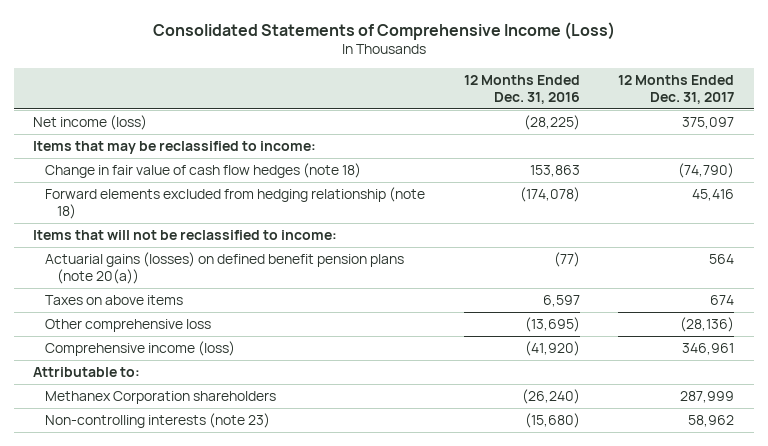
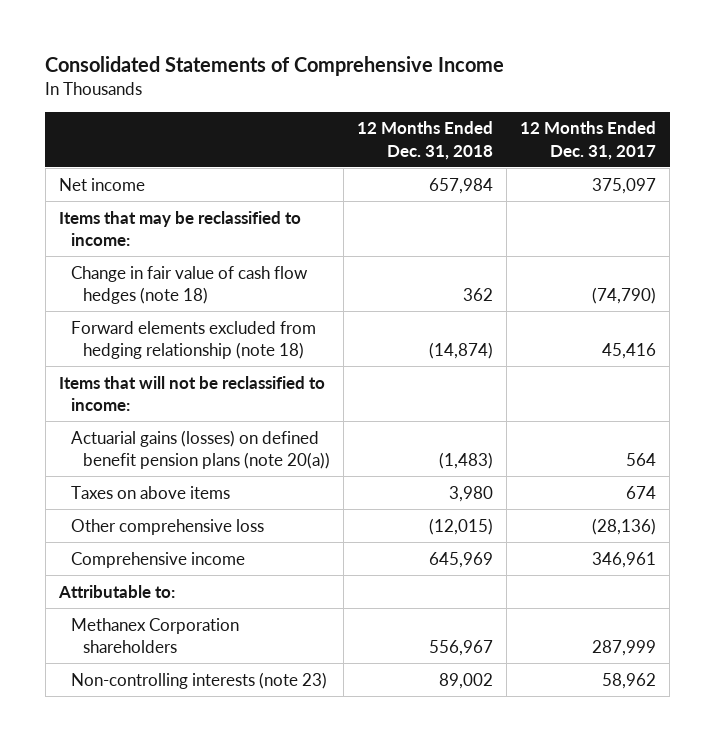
- Consolidated Statements of Comprehensive Income (Loss)
+ Consolidated Statements of Comprehensive Income
- | 12 Months Ended Dec. 31, 2016 | 12 Months Ended Dec. 31, 2017
+ | 12 Months Ended Dec. 31, 2018 | 12 Months Ended Dec. 31, 2017
- Net income (loss) | (28,225) | 375,097
+ Net income | 657,984 | 375,097
- Comprehensive income (loss) | (41,920) | 346,961
+ Comprehensive income | 645,969 | 346,961

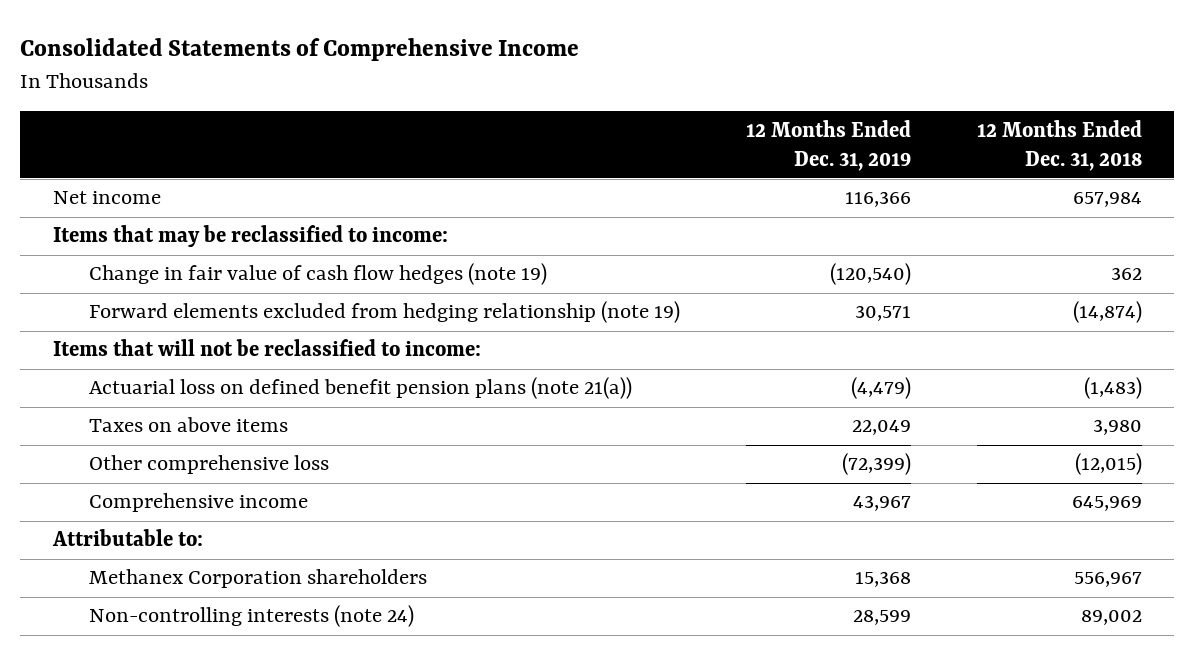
- | 12 Months Ended Dec. 31, 2018 | 12 Months Ended Dec. 31, 2017
+ | 12 Months Ended Dec. 31, 2019 | 12 Months Ended Dec. 31, 2018
- Change in fair value of cash flow hedges (note 18) | 362 | (74,790)
- Forward elements excluded from hedging relationship (note 18) | (14,874) | 45,416
+ Change in fair value of cash flow hedges (note 19) | (120,540) | 362
+ Forward elements excluded from hedging relationship (note 19) | 30,571 | (14,874)
- Actuarial gains (losses) on defined benefit pension plans (note 20(a)) | (1,483) | 564
+ Actuarial loss on defined benefit pension plans (note 21(a)) | (4,479) | (1,483)
- Non-controlling interests (note 23) | 89,002 | 58,962
+ Non-controlling interests (note 24) | 28,599 | 89,002

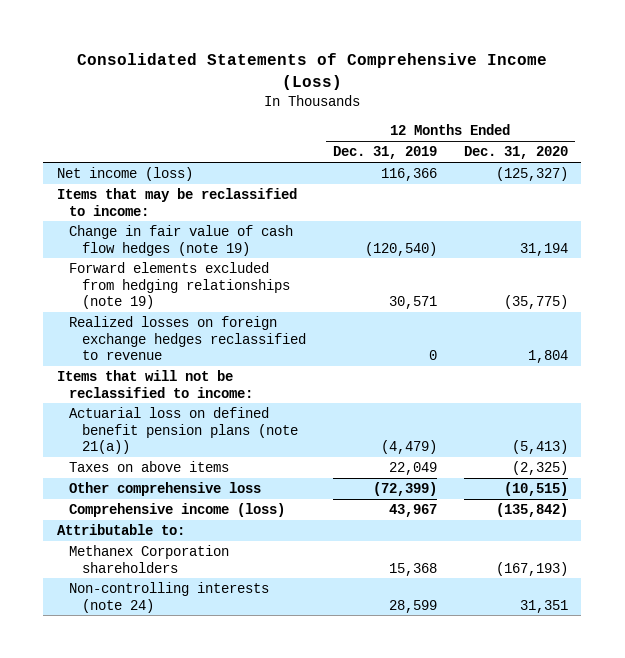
- Consolidated Statements of Comprehensive Income
+ Consolidated Statements of Comprehensive Income (Loss)
- | 12 Months Ended Dec. 31, 2019 | 12 Months Ended Dec. 31, 2018
+ | 12 Months Ended Dec. 31, 2019 | 12 Months Ended Dec. 31, 2020
- Net income | 116,366 | 657,984
+ Net income (loss) | 116,366 | (125,327)
- Forward elements excluded from hedging relationship (note 19) | 30,571 | (14,874)
+ Forward elements excluded from hedging relationships (note 19) | 30,571 | (35,775)
+ Realized losses on foreign exchange hedges reclassified to revenue | 0 | 1,804
- Comprehensive income | 43,967 | 645,969
+ Comprehensive income (loss) | 43,967 | (135,842)

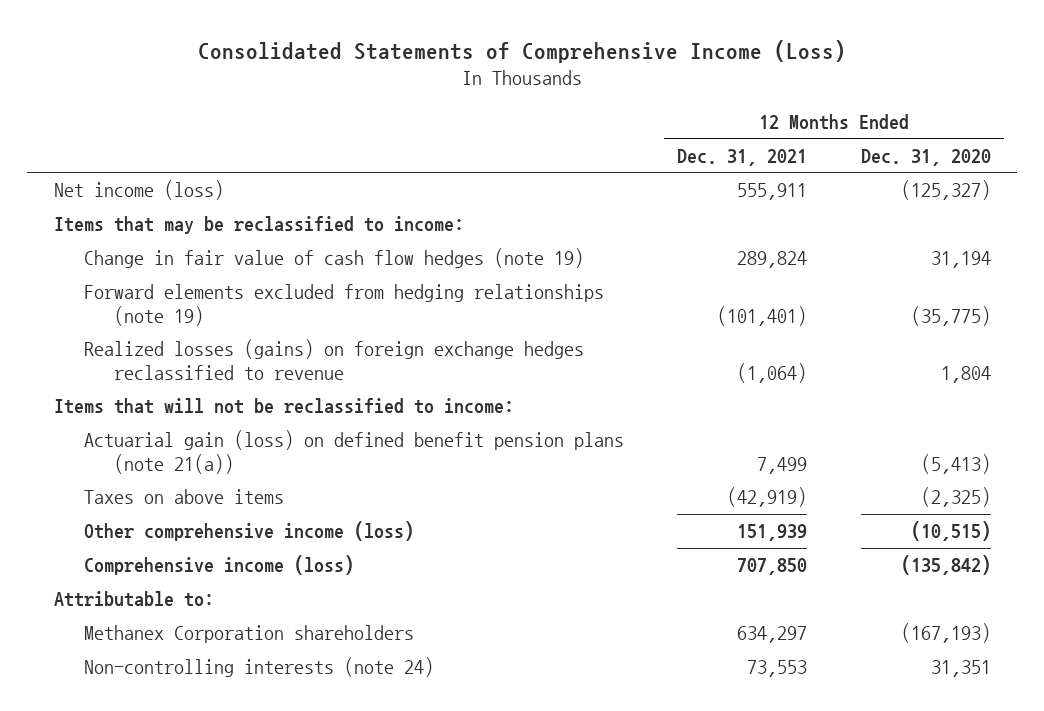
- | 12 Months Ended Dec. 31, 2019 | 12 Months Ended Dec. 31, 2020
+ | 12 Months Ended Dec. 31, 2021 | 12 Months Ended Dec. 31, 2020
- Realized losses on foreign exchange hedges reclassified to revenue | 0 | 1,804
+ Realized losses (gains) on foreign exchange hedges reclassified to revenue | (1,064) | 1,804
- Actuarial loss on defined benefit pension plans (note 21(a)) | (4,479) | (5,413)
+ Actuarial gain (loss) on defined benefit pension plans (note 21(a)) | 7,499 | (5,413)
- Other comprehensive loss | (72,399) | (10,515)
+ Other comprehensive income (loss) | 151,939 | (10,515)

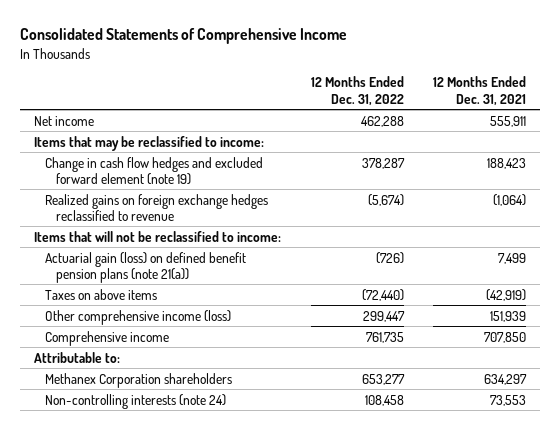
- Consolidated Statements of Comprehensive Income (Loss)
+ Consolidated Statements of Comprehensive Income
- | 12 Months Ended Dec. 31, 2021 | 12 Months Ended Dec. 31, 2020
+ | 12 Months Ended Dec. 31, 2022 | 12 Months Ended Dec. 31, 2021
- Net income (loss) | 555,911 | (125,327)
+ Net income | 462,288 | 555,911
- Change in fair value of cash flow hedges (note 19) | 289,824 | 31,194
- Forward elements excluded from hedging relationships (note 19) | (101,401) | (35,775)
- Realized losses (gains) on foreign exchange hedges reclassified to revenue | (1,064) | 1,804
+ Change in cash flow hedges and excluded forward element (note 19) | 378,287 | 188,423
+ Realized gains on foreign exchange hedges reclassified to revenue | (5,674) | (1,064)
- Comprehensive income (loss) | 707,850 | (135,842)
+ Comprehensive income | 761,735 | 707,850

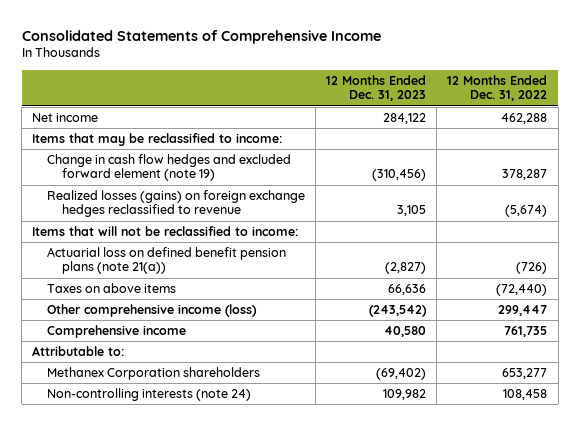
- | 12 Months Ended Dec. 31, 2022 | 12 Months Ended Dec. 31, 2021
+ | 12 Months Ended Dec. 31, 2023 | 12 Months Ended Dec. 31, 2022
- Realized gains on foreign exchange hedges reclassified to revenue | (5,674) | (1,064)
+ Realized losses (gains) on foreign exchange hedges reclassified to revenue | 3,105 | (5,674)
- Actuarial gain (loss) on defined benefit pension plans (note 21(a)) | (726) | 7,499
+ Actuarial loss on defined benefit pension plans (note 21(a)) | (2,827) | (726)

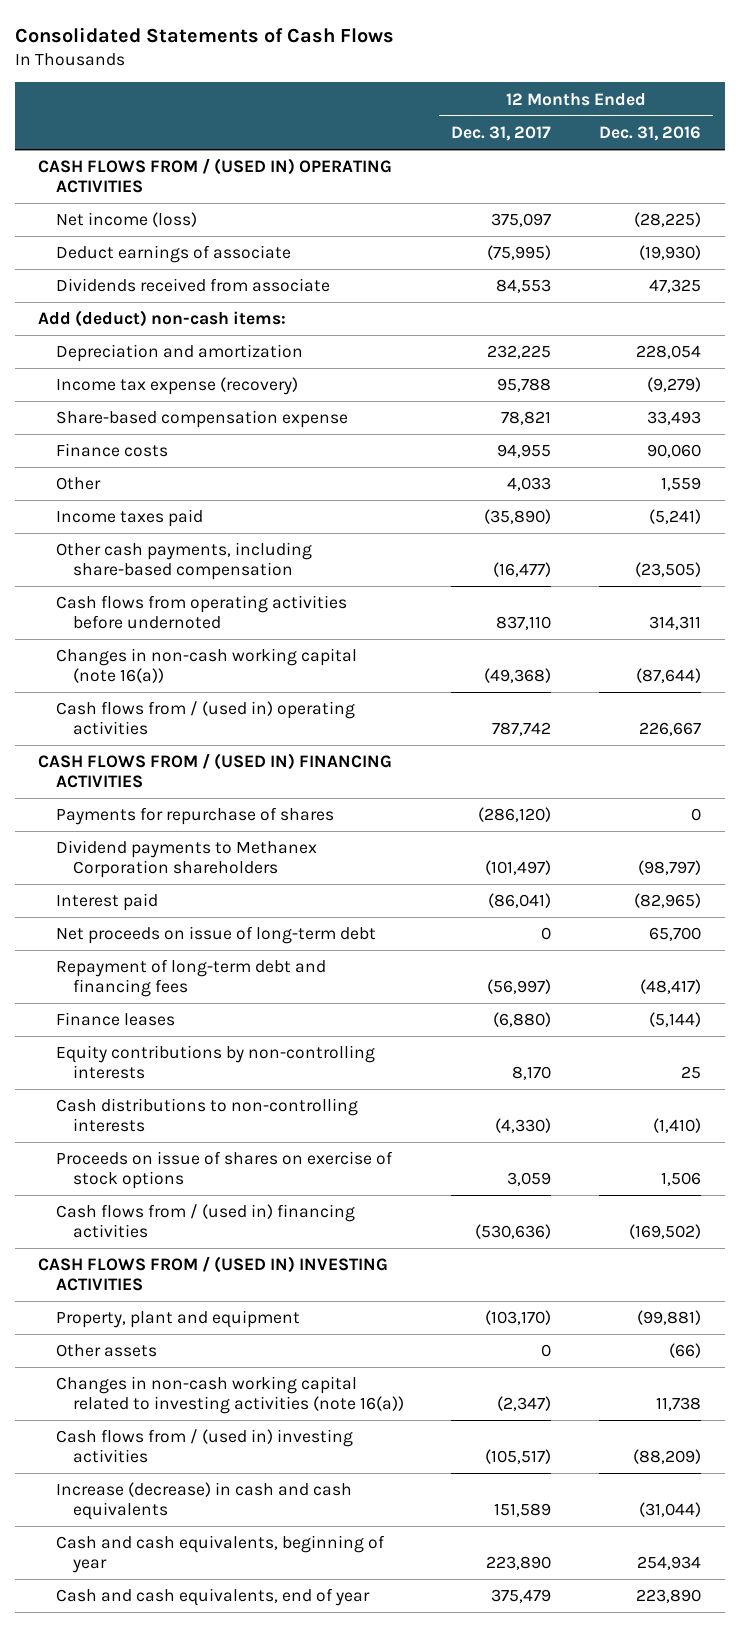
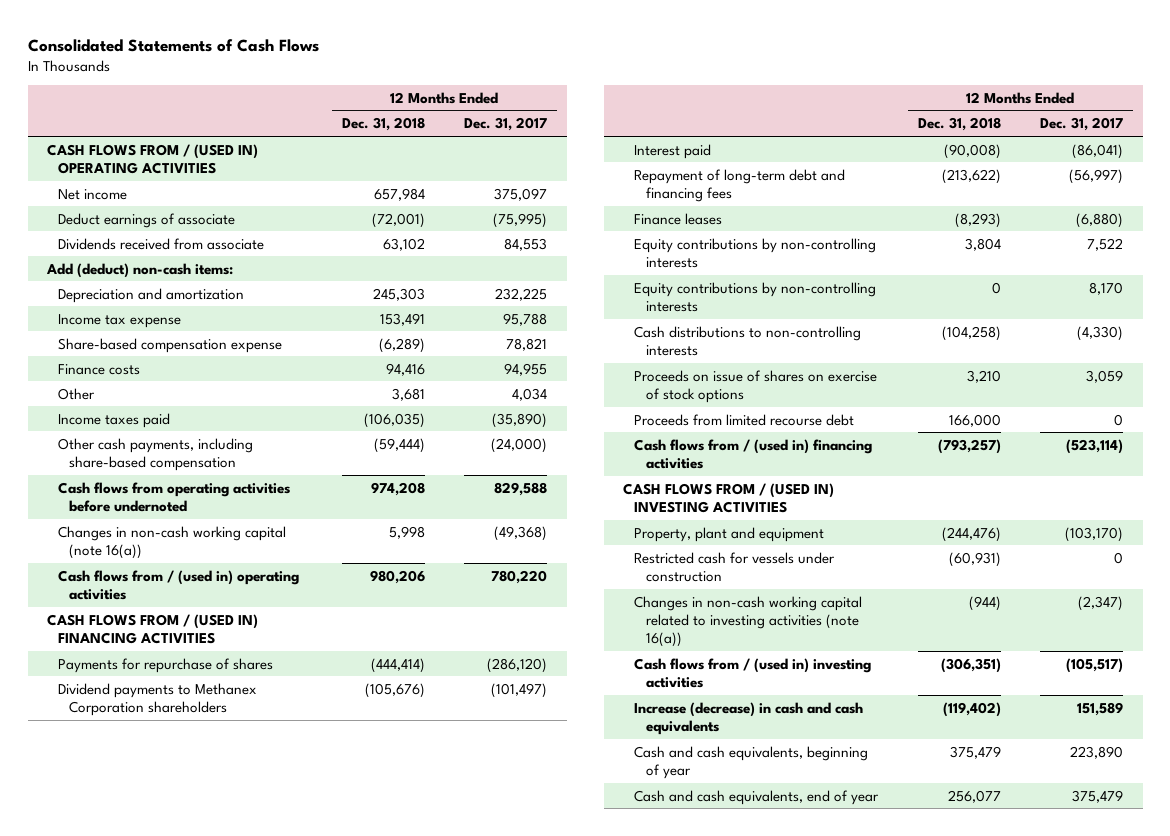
- | 12 Months Ended Dec. 31, 2017 | 12 Months Ended Dec. 31, 2016
+ | 12 Months Ended Dec. 31, 2018 | 12 Months Ended Dec. 31, 2017
- Net income (loss) | 375,097 | (28,225)
+ Net income | 657,984 | 375,097
- Income tax expense (recovery) | 95,788 | (9,279)
+ Income tax expense | 153,491 | 95,788
- Other | 4,033 | 1,559
+ Other | 3,681 | 4,034
- Other cash payments, including share-based compensation | (16,477) | (23,505)
- Cash flows from operating activities before undernoted | 837,110 | 314,311
+ Other cash payments, including share-based compensation | (59,444) | (24,000)
+ Cash flows from operating activities before undernoted | 974,208 | 829,588
- Cash flows from / (used in) operating activities | 787,742 | 226,667
+ Cash flows from / (used in) operating activities | 980,206 | 780,220
- Net proceeds on issue of long-term debt | 0 | 65,700
+ Equity contributions by non-controlling interests | 3,804 | 7,522
- Cash flows from / (used in) financing activities | (530,636) | (169,502)
+ Proceeds from limited recourse debt | 166,000 | 0
+ Cash flows from / (used in) financing activities | (793,257) | (523,114)
- Other assets | 0 | (66)
+ Restricted cash for vessels under construction | (60,931) | 0

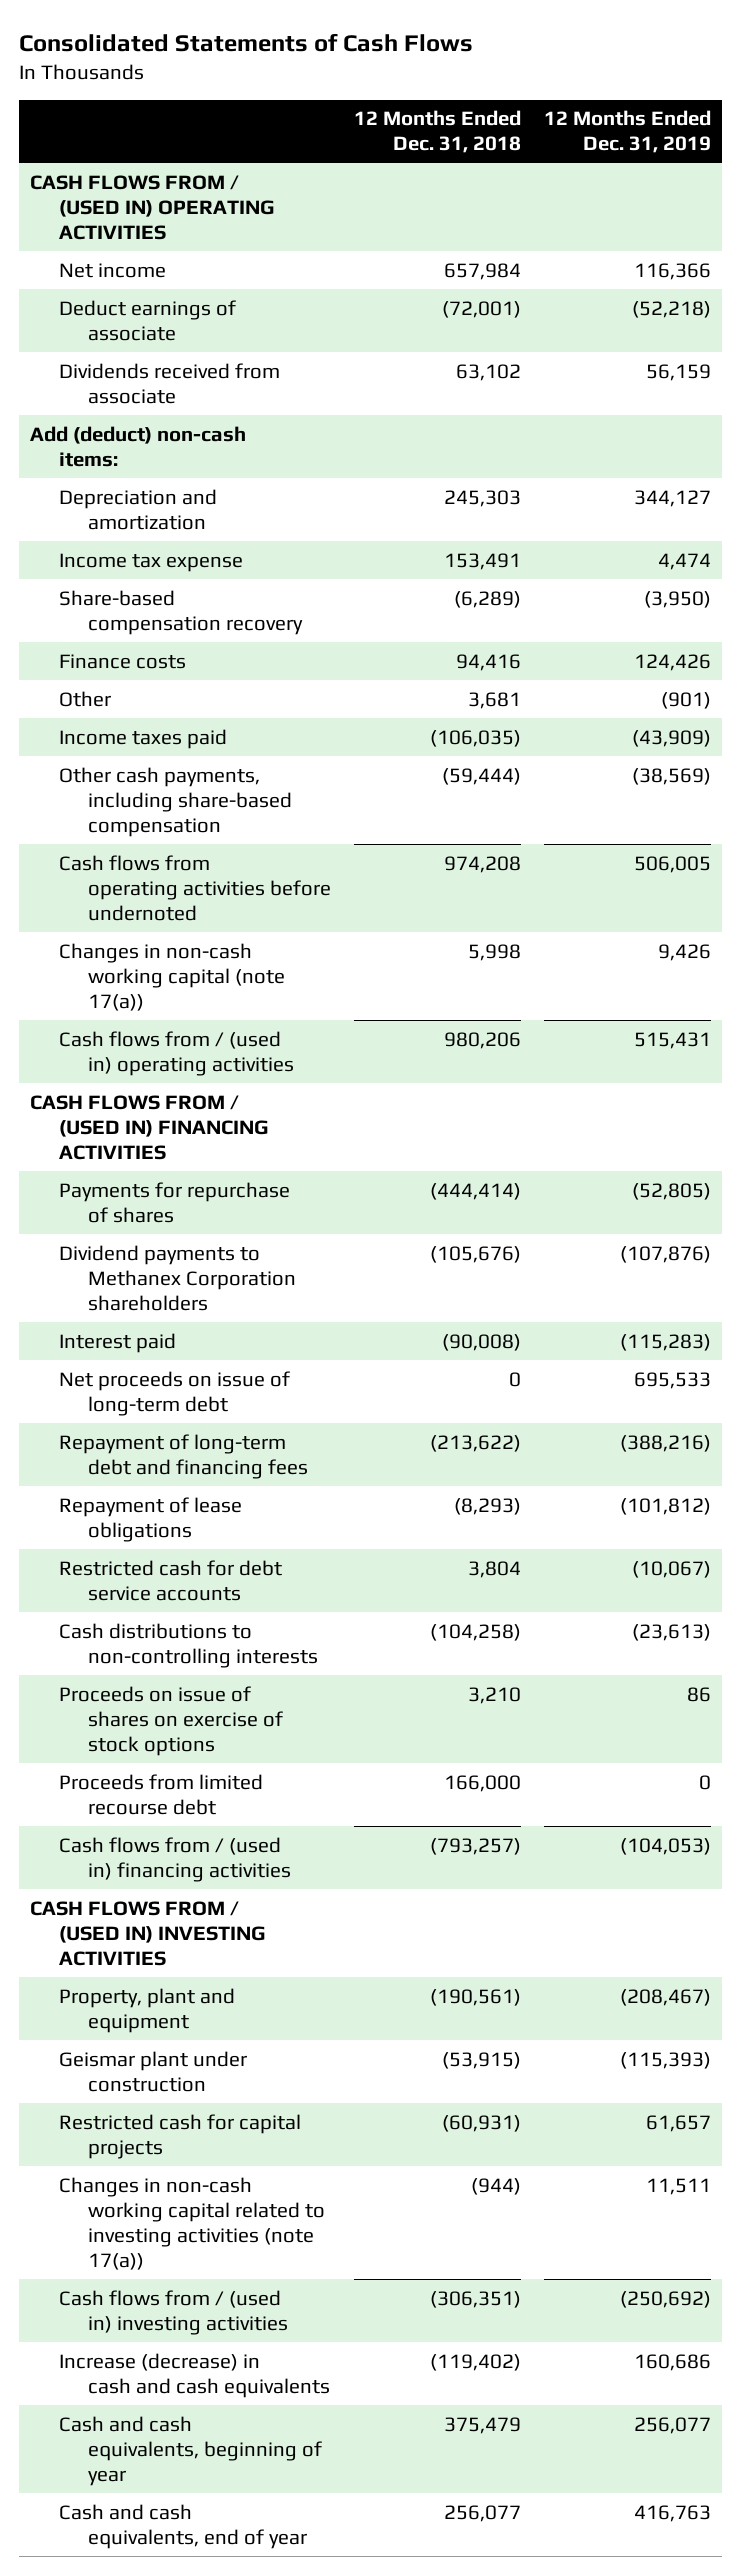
- | 12 Months Ended Dec. 31, 2018 | 12 Months Ended Dec. 31, 2017
+ | 12 Months Ended Dec. 31, 2018 | 12 Months Ended Dec. 31, 2019
- Share-based compensation expense | (6,289) | 78,821
+ Share-based compensation recovery | (6,289) | (3,950)
- Changes in non-cash working capital (note 16(a)) | 5,998 | (49,368)
+ Changes in non-cash working capital (note 17(a)) | 5,998 | 9,426
+ Net proceeds on issue of long-term debt | 0 | 695,533
- Finance leases | (8,293) | (6,880)
- Equity contributions by non-controlling interests | 3,804 | 7,522
- Equity contributions by non-controlling interests | 0 | 8,170
+ Repayment of lease obligations | (8,293) | (101,812)
+ Restricted cash for debt service accounts | 3,804 | (10,067)
- Property, plant and equipment | (244,476) | (103,170)
- Restricted cash for vessels under construction | (60,931) | 0
- Changes in non-cash working capital related to investing activities (note 16(a)) | (944) | (2,347)
+ Property, plant and equipment | (190,561) | (208,467)
+ Geismar plant under construction | (53,915) | (115,393)
+ Restricted cash for capital projects | (60,931) | 61,657
+ Changes in non-cash working capital related to investing activities (note 17(a)) | (944) | 11,511

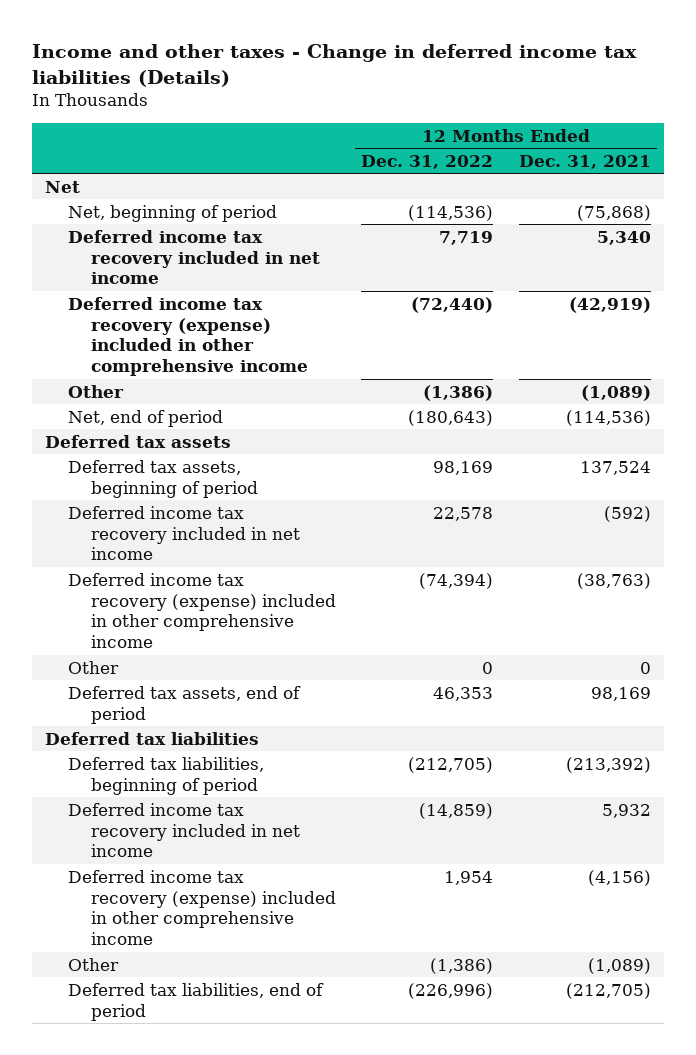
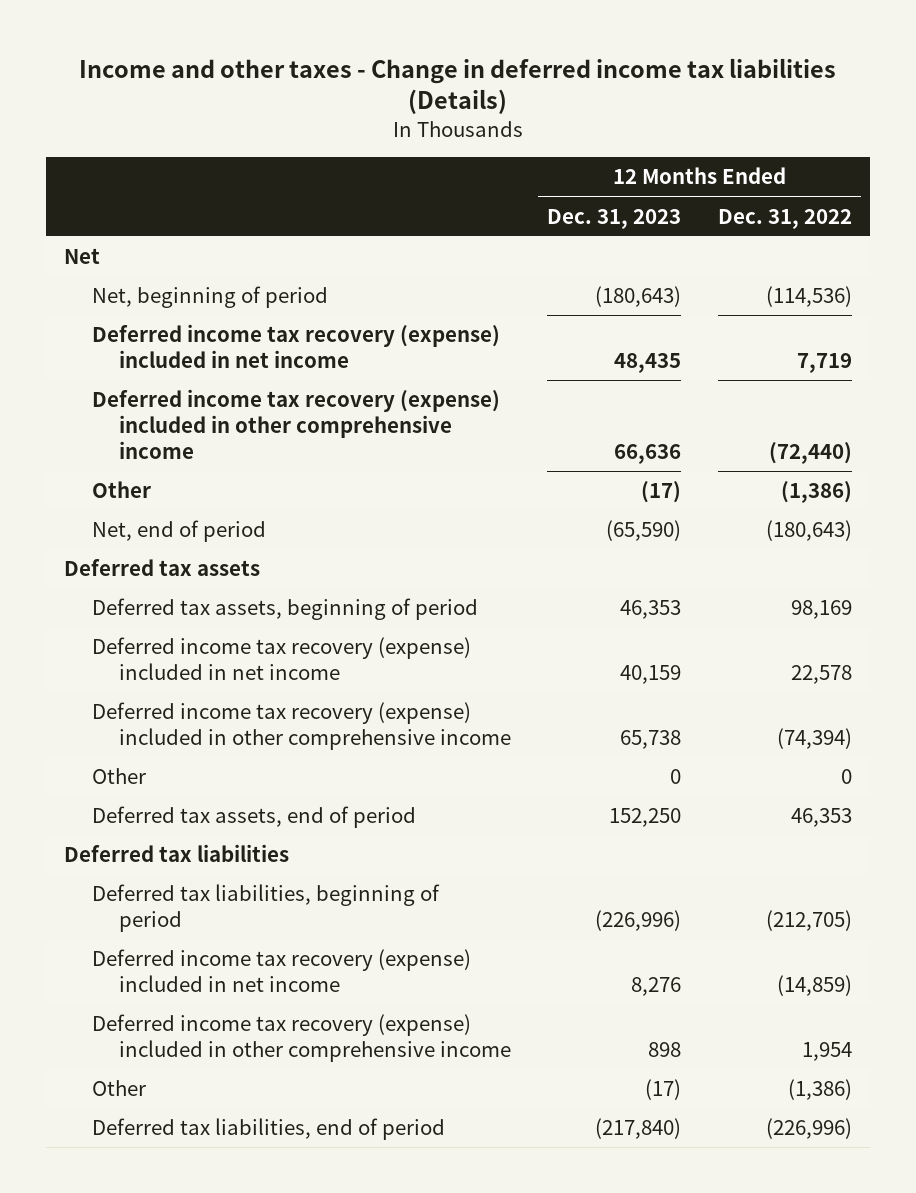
- | 12 Months Ended Dec. 31, 2022 | 12 Months Ended Dec. 31, 2021
+ | 12 Months Ended Dec. 31, 2023 | 12 Months Ended Dec. 31, 2022
- Deferred income tax recovery included in net income | 7,719 | 5,340
+ Deferred income tax recovery (expense) included in net income | 48,435 | 7,719
- Deferred income tax recovery included in net income | 22,578 | (592)
+ Deferred income tax recovery (expense) included in net income | 40,159 | 22,578
- Deferred income tax recovery included in net income | (14,859) | 5,932
+ Deferred income tax recovery (expense) included in net income | 8,276 | (14,859)

